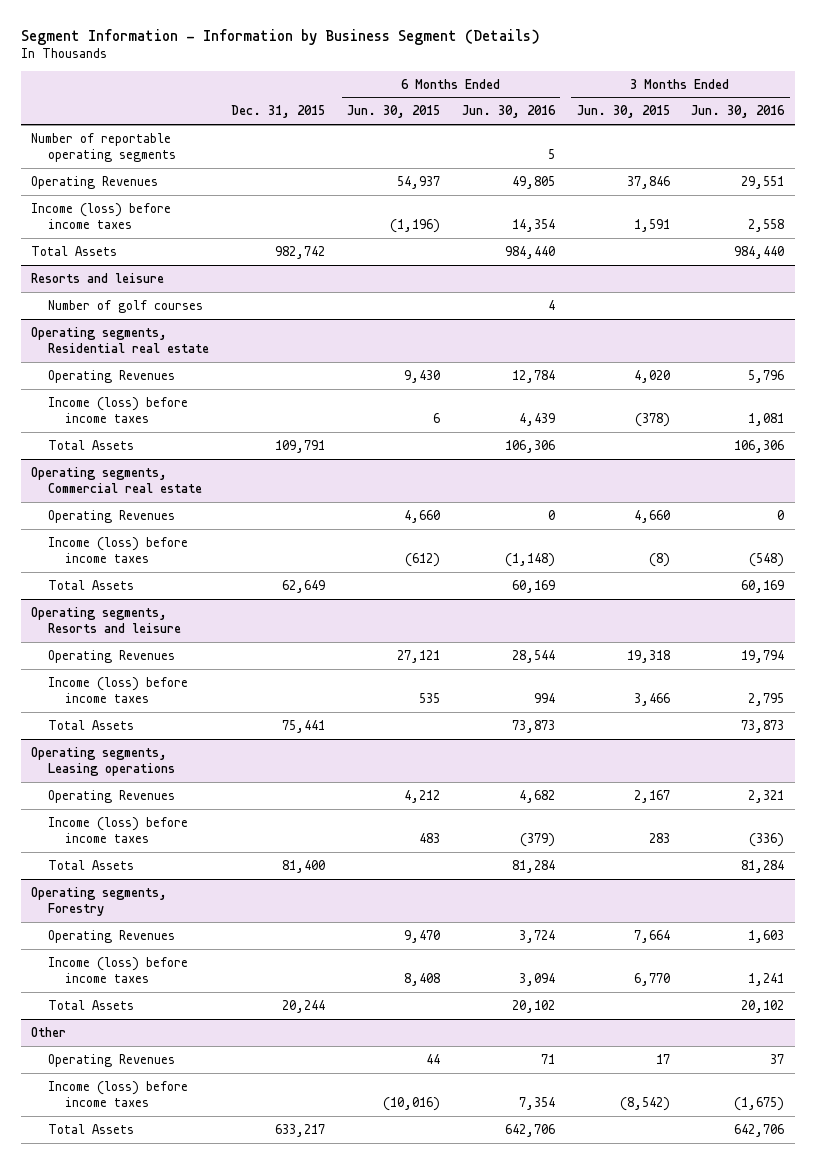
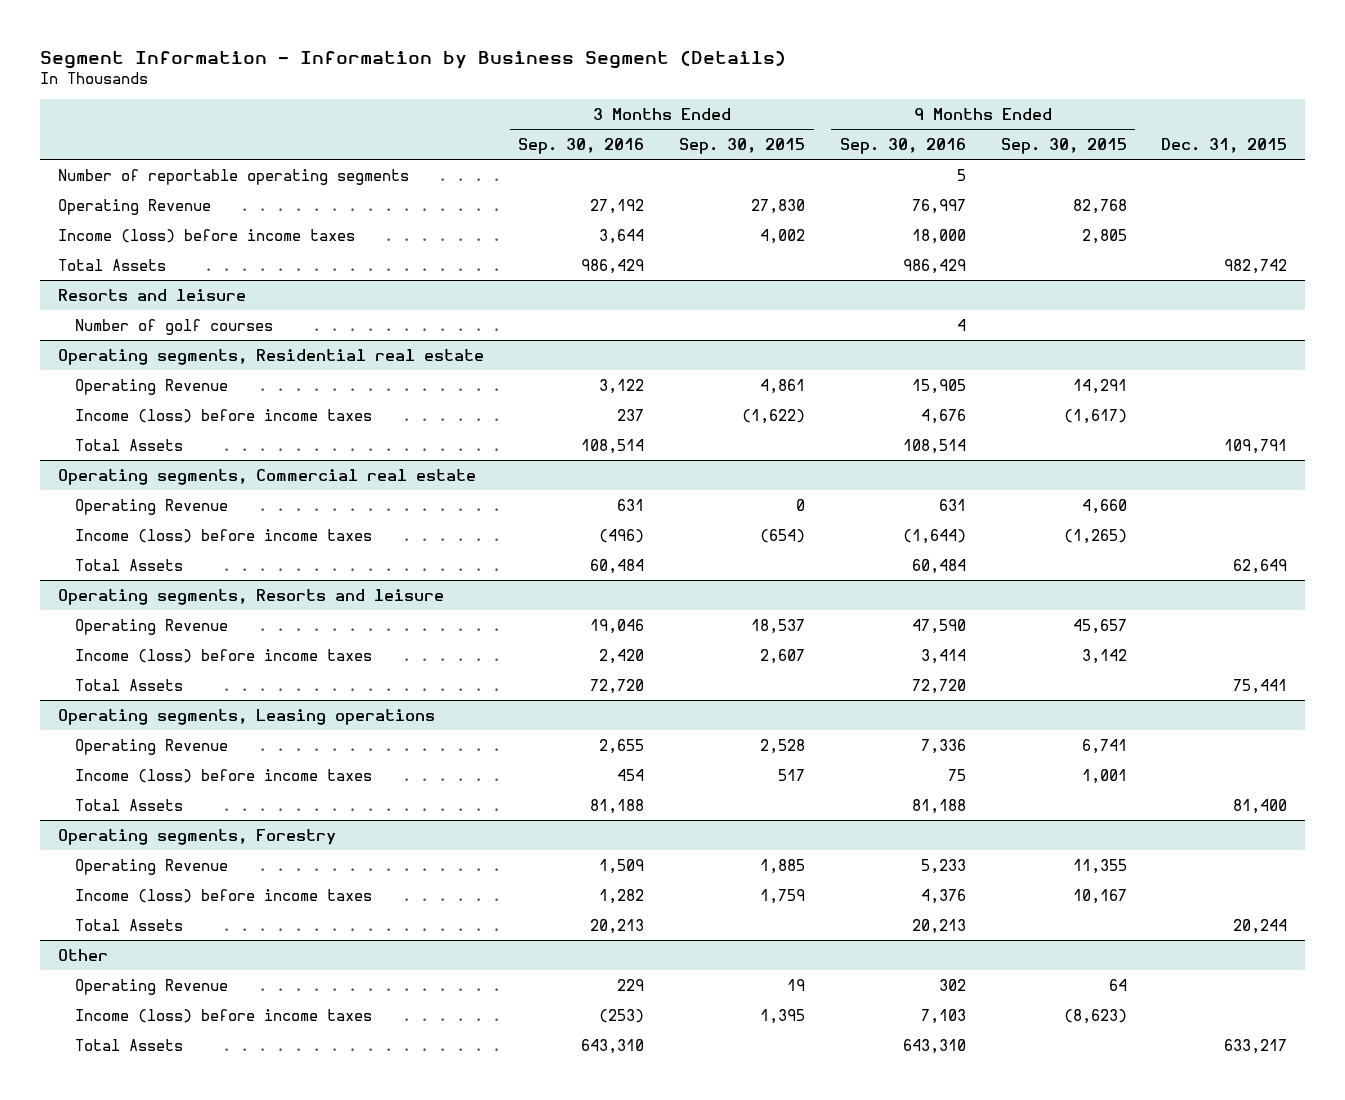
- | Dec. 31, 2015 | 6 Months Ended Jun. 30, 2015 | 6 Months Ended Jun. 30, 2016 | 3 Months Ended Jun. 30, 2015 | 3 Months Ended Jun. 30, 2016
+ | 3 Months Ended Sep. 30, 2016 | 3 Months Ended Sep. 30, 2015 | 9 Months Ended Sep. 30, 2016 | 9 Months Ended Sep. 30, 2015 | Dec. 31, 2015
- Operating Revenues | | 54,937 | 49,805 | 37,846 | 29,551
+ Operating Revenue | 27,192 | 27,830 | 76,997 | 82,768 |
@ Operating segments, Residential real estate
- Operating Revenues | | 9,430 | 12,784 | 4,020 | 5,796
+ Operating Revenue | 3,122 | 4,861 | 15,905 | 14,291 |
@ Operating segments, Commercial real estate
- Operating Revenues | | 4,660 | 0 | 4,660 | 0
+ Operating Revenue | 631 | 0 | 631 | 4,660 |
@ Operating segments, Resorts and leisure
- Operating Revenues | | 27,121 | 28,544 | 19,318 | 19,794
+ Operating Revenue | 19,046 | 18,537 | 47,590 | 45,657 |
@ Operating segments, Leasing operations
- Operating Revenues | | 4,212 | 4,682 | 2,167 | 2,321
+ Operating Revenue | 2,655 | 2,528 | 7,336 | 6,741 |
@ Operating segments, Forestry
- Operating Revenues | | 9,470 | 3,724 | 7,664 | 1,603
+ Operating Revenue | 1,509 | 1,885 | 5,233 | 11,355 |
@ Other
- Operating Revenues | | 44 | 71 | 17 | 37
+ Operating Revenue | 229 | 19 | 302 | 64 |

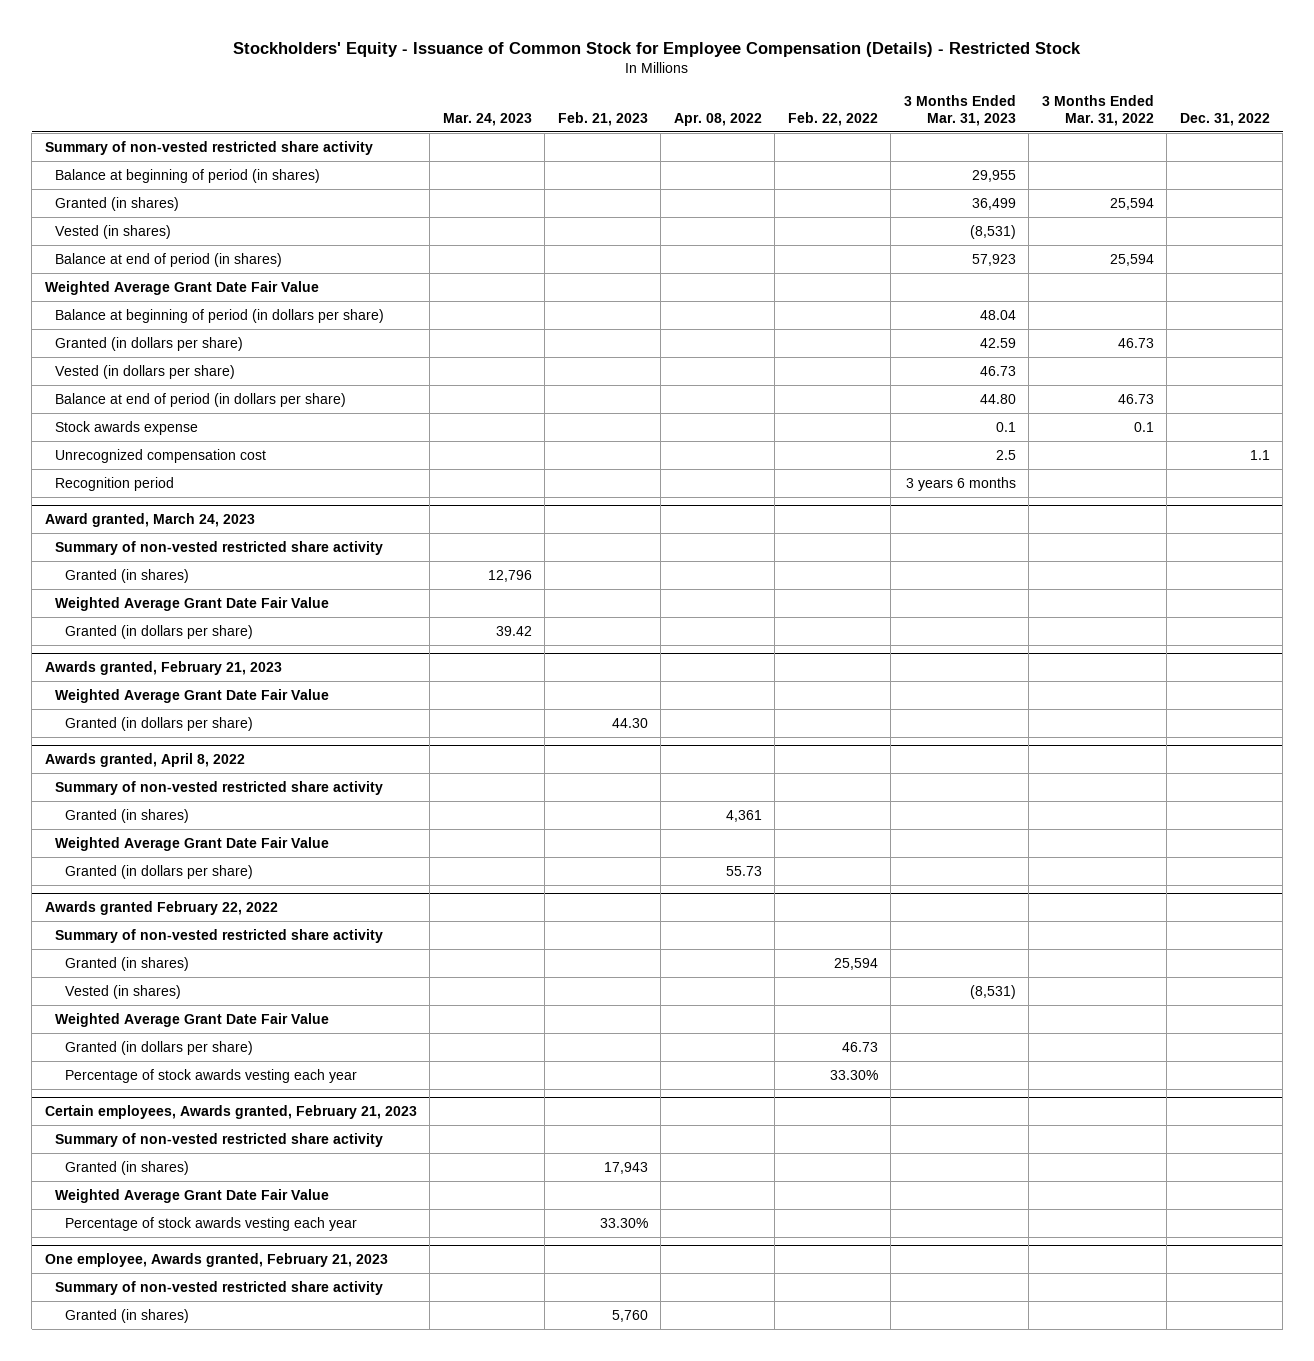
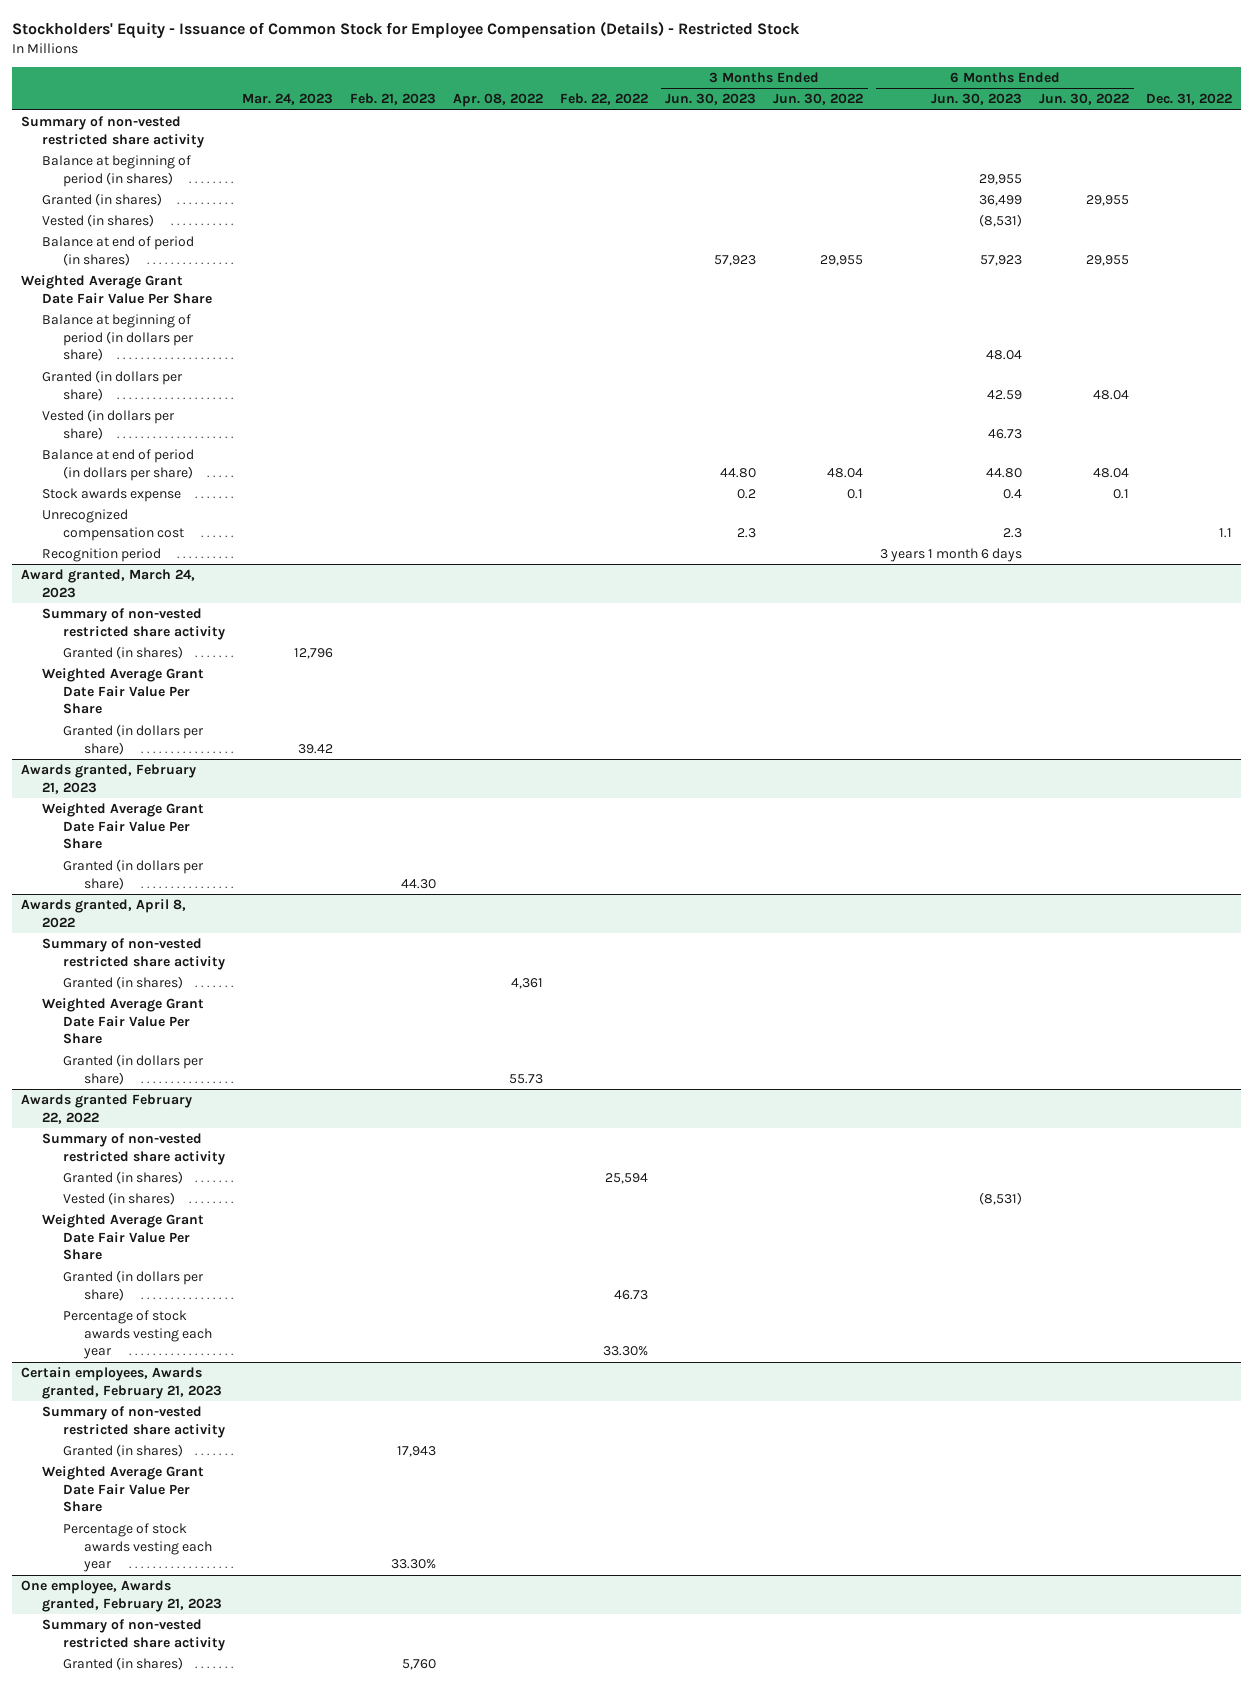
- | Mar. 24, 2023 | Feb. 21, 2023 | Apr. 08, 2022 | Feb. 22, 2022 | 3 Months Ended Mar. 31, 2023 | 3 Months Ended Mar. 31, 2022 | Dec. 31, 2022
+ | Mar. 24, 2023 | Feb. 21, 2023 | Apr. 08, 2022 | Feb. 22, 2022 | 3 Months Ended Jun. 30, 2023 | 3 Months Ended Jun. 30, 2022 | 6 Months Ended Jun. 30, 2023 | 6 Months Ended Jun. 30, 2022 | Dec. 31, 2022
- Weighted Average Grant Date Fair Value
+ Weighted Average Grant Date Fair Value Per Share
@ Award granted, March 24, 2023
- Weighted Average Grant Date Fair Value
+ Weighted Average Grant Date Fair Value Per Share
@ Awards granted, February 21, 2023
- Weighted Average Grant Date Fair Value
+ Weighted Average Grant Date Fair Value Per Share
@ Awards granted, April 8, 2022
- Weighted Average Grant Date Fair Value
+ Weighted Average Grant Date Fair Value Per Share
@ Awards granted February 22, 2022
- Weighted Average Grant Date Fair Value
+ Weighted Average Grant Date Fair Value Per Share
@ Certain employees, Awards granted, February 21, 2023
- Weighted Average Grant Date Fair Value
+ Weighted Average Grant Date Fair Value Per Share

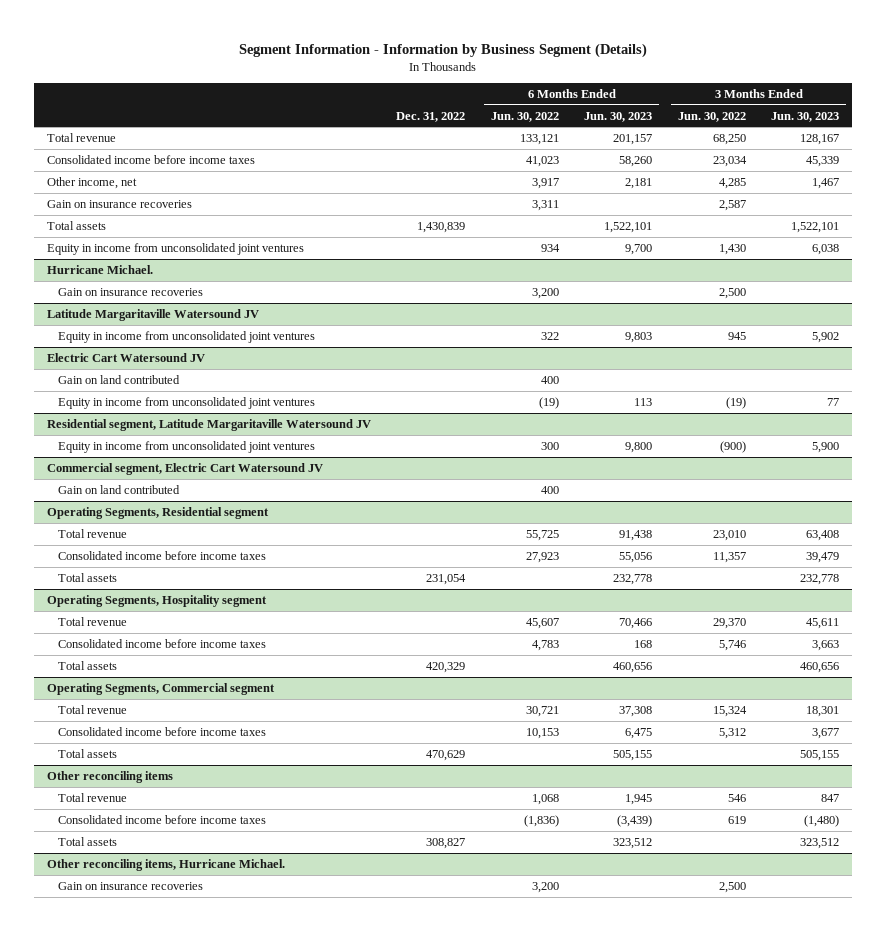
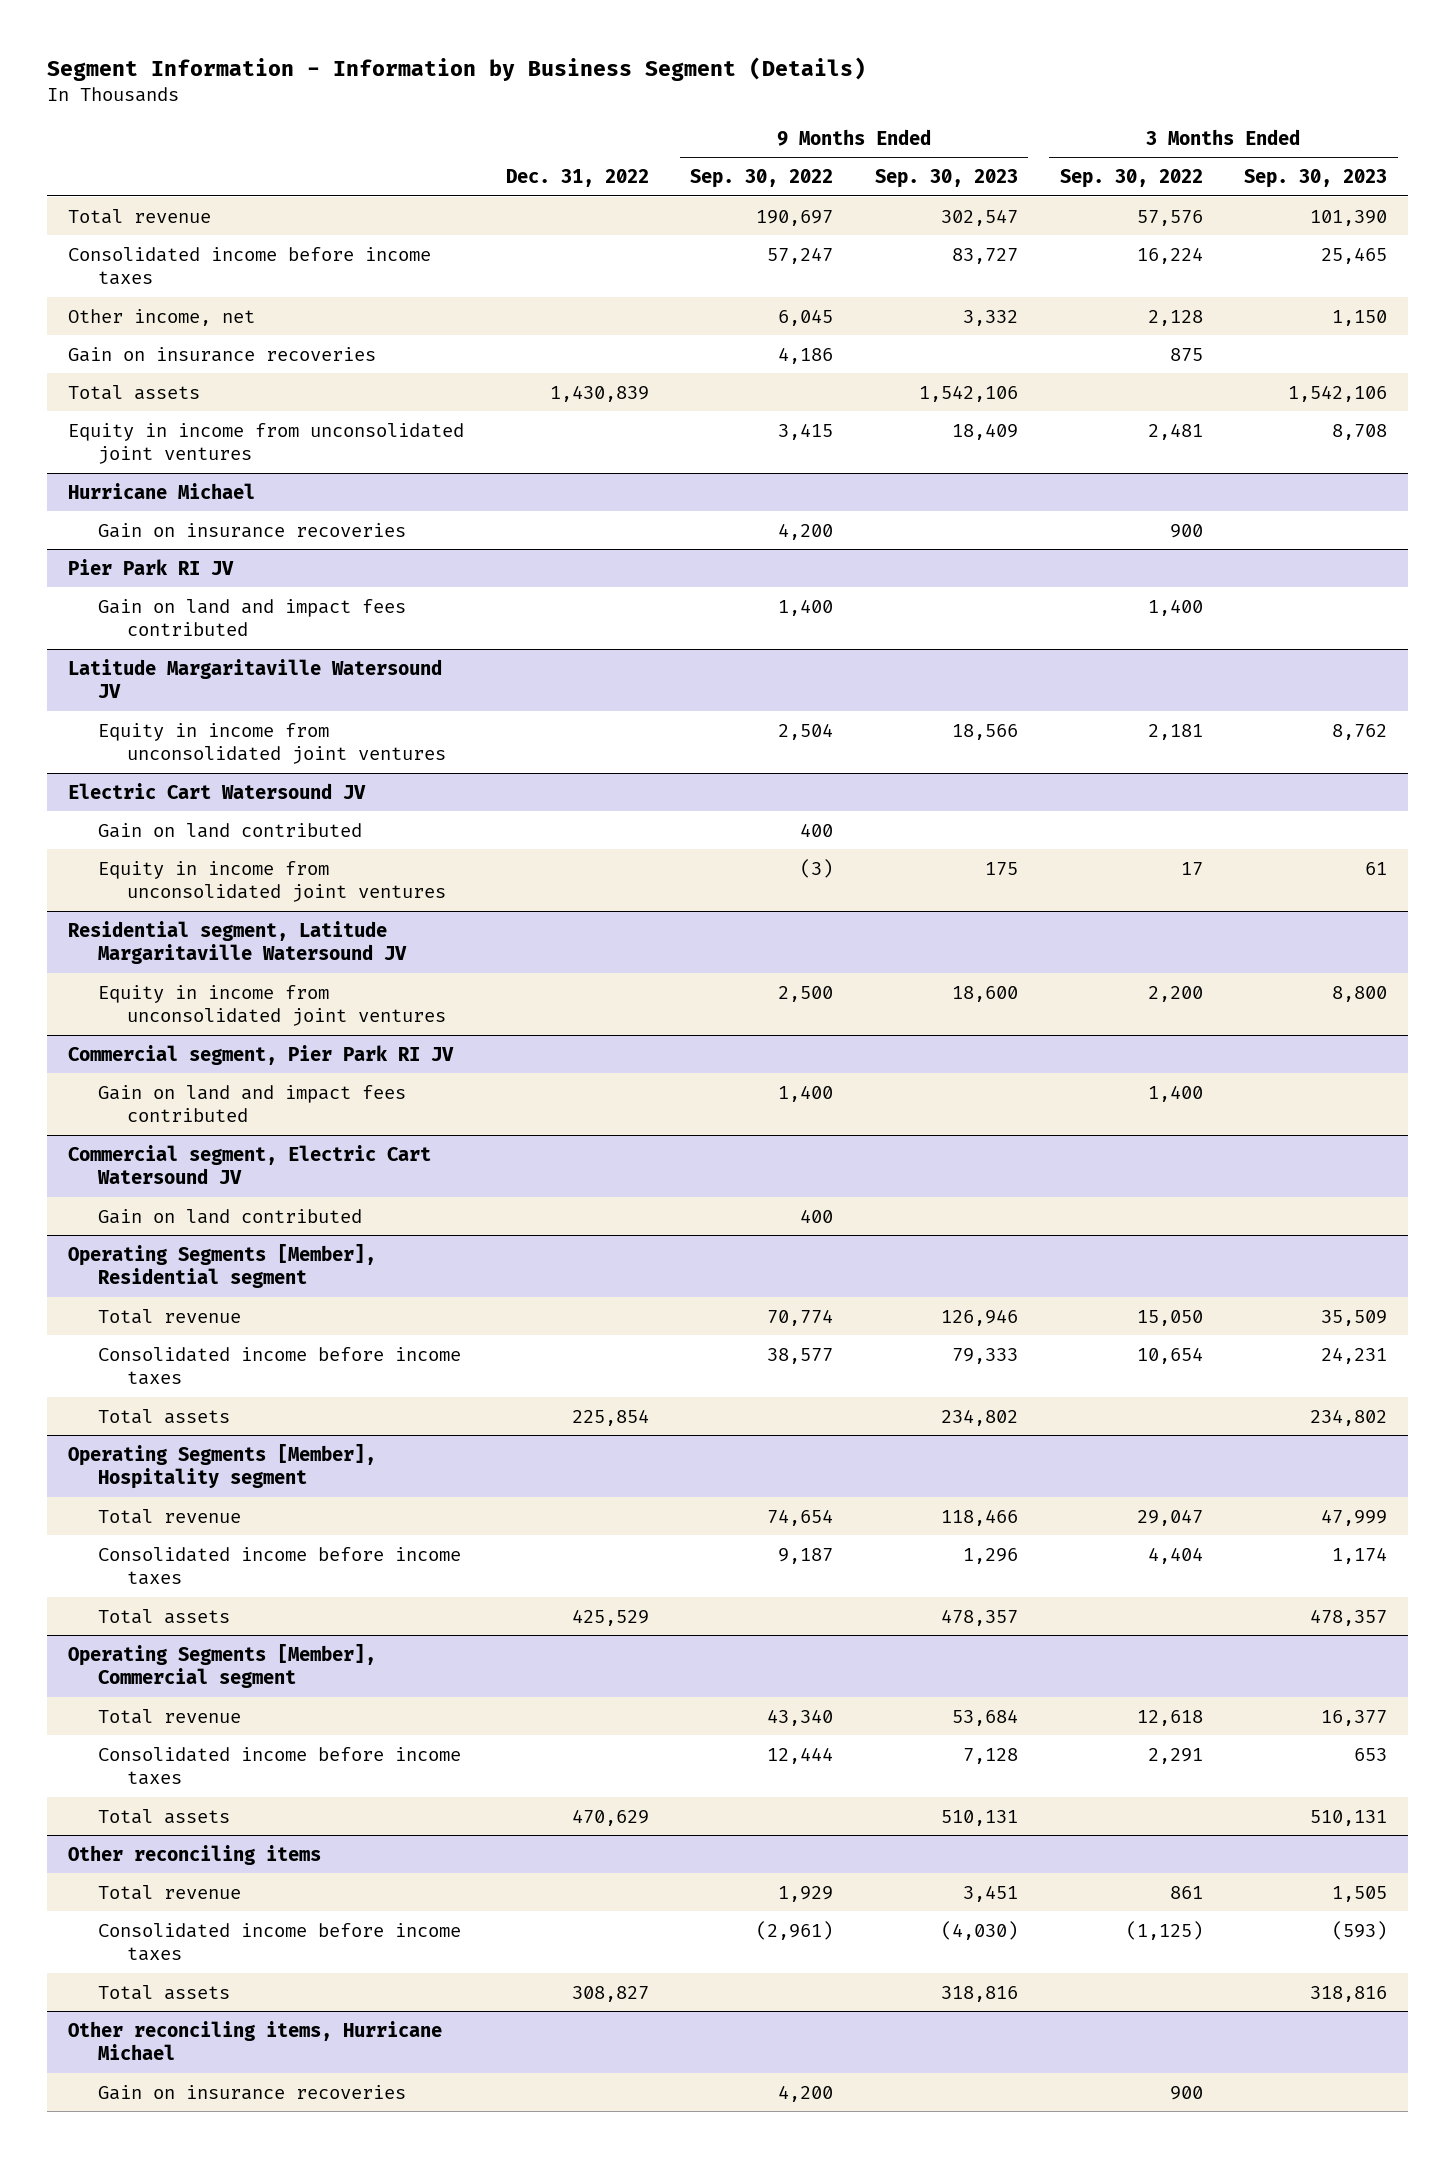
- | Dec. 31, 2022 | 6 Months Ended Jun. 30, 2022 | 6 Months Ended Jun. 30, 2023 | 3 Months Ended Jun. 30, 2022 | 3 Months Ended Jun. 30, 2023
+ | Dec. 31, 2022 | 9 Months Ended Sep. 30, 2022 | 9 Months Ended Sep. 30, 2023 | 3 Months Ended Sep. 30, 2022 | 3 Months Ended Sep. 30, 2023
- Hurricane Michael.
+ Hurricane Michael
+ Pier Park RI JV
+ Gain on land and impact fees contributed | | 1,400 | | 1,400 |
+ Commercial segment, Pier Park RI JV
+ Gain on land and impact fees contributed | | 1,400 | | 1,400 |
- Operating Segments, Residential segment
+ Operating Segments [Member], Residential segment
- Total assets | 231,054 | | 232,778 | | 232,778
- Operating Segments, Hospitality segment
+ Total assets | 225,854 | | 234,802 | | 234,802
+ Operating Segments [Member], Hospitality segment
- Total assets | 420,329 | | 460,656 | | 460,656
- Operating Segments, Commercial segment
+ Total assets | 425,529 | | 478,357 | | 478,357
+ Operating Segments [Member], Commercial segment
- Other reconciling items, Hurricane Michael.
+ Other reconciling items, Hurricane Michael

